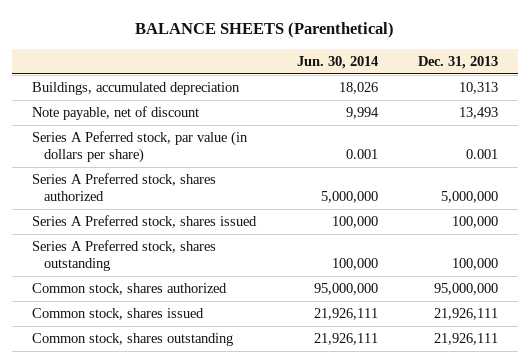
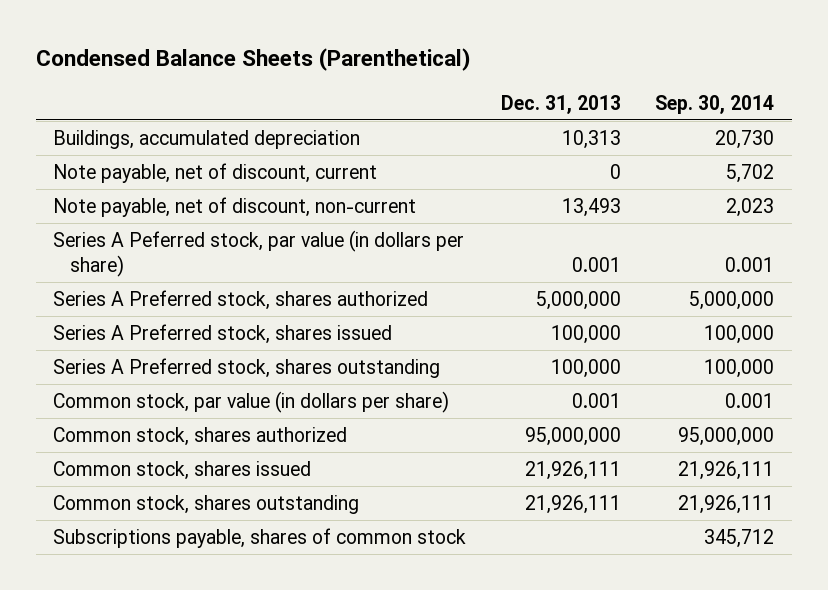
- BALANCE SHEETS (Parenthetical)
+ Condensed Balance Sheets (Parenthetical)
- | Jun. 30, 2014 | Dec. 31, 2013
+ | Dec. 31, 2013 | Sep. 30, 2014
- Note payable, net of discount | 9,994 | 13,493
+ Note payable, net of discount, current | 0 | 5,702
+ Note payable, net of discount, non-current | 13,493 | 2,023
+ Common stock, par value (in dollars per share) | 0.001 | 0.001
+ Subscriptions payable, shares of common stock | | 345,712

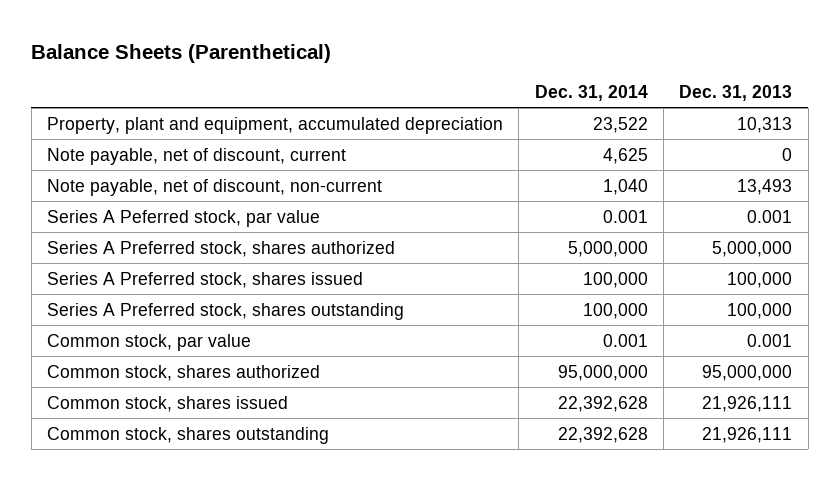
- Condensed Balance Sheets (Parenthetical)
+ Balance Sheets (Parenthetical)
- | Dec. 31, 2013 | Sep. 30, 2014
+ | Dec. 31, 2014 | Dec. 31, 2013
- Buildings, accumulated depreciation | 10,313 | 20,730
+ Property, plant and equipment, accumulated depreciation | 23,522 | 10,313
- Series A Peferred stock, par value (in dollars per share) | 0.001 | 0.001
+ Series A Peferred stock, par value | 0.001 | 0.001
- Common stock, par value (in dollars per share) | 0.001 | 0.001
+ Common stock, par value | 0.001 | 0.001
- Subscriptions payable, shares of common stock | | 345,712

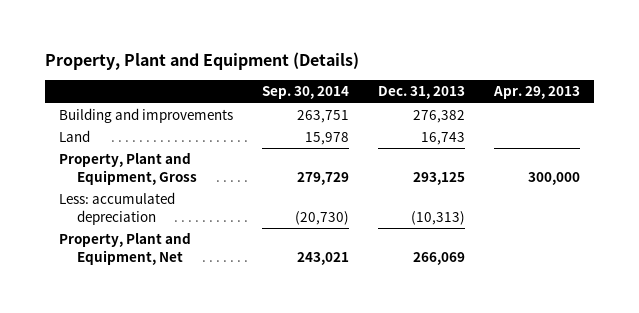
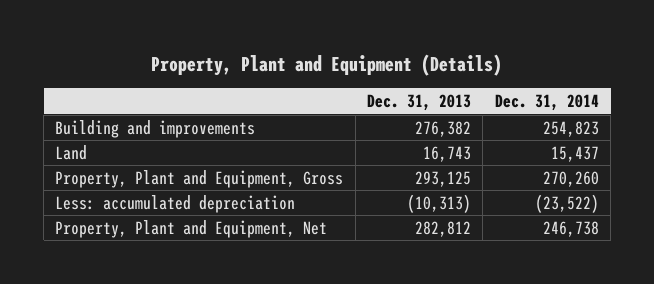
- | Sep. 30, 2014 | Dec. 31, 2013 | Apr. 29, 2013
+ | Dec. 31, 2013 | Dec. 31, 2014
- Property, Plant and Equipment, Net | 243,021 | 266,069 |
+ Property, Plant and Equipment, Net | 282,812 | 246,738

